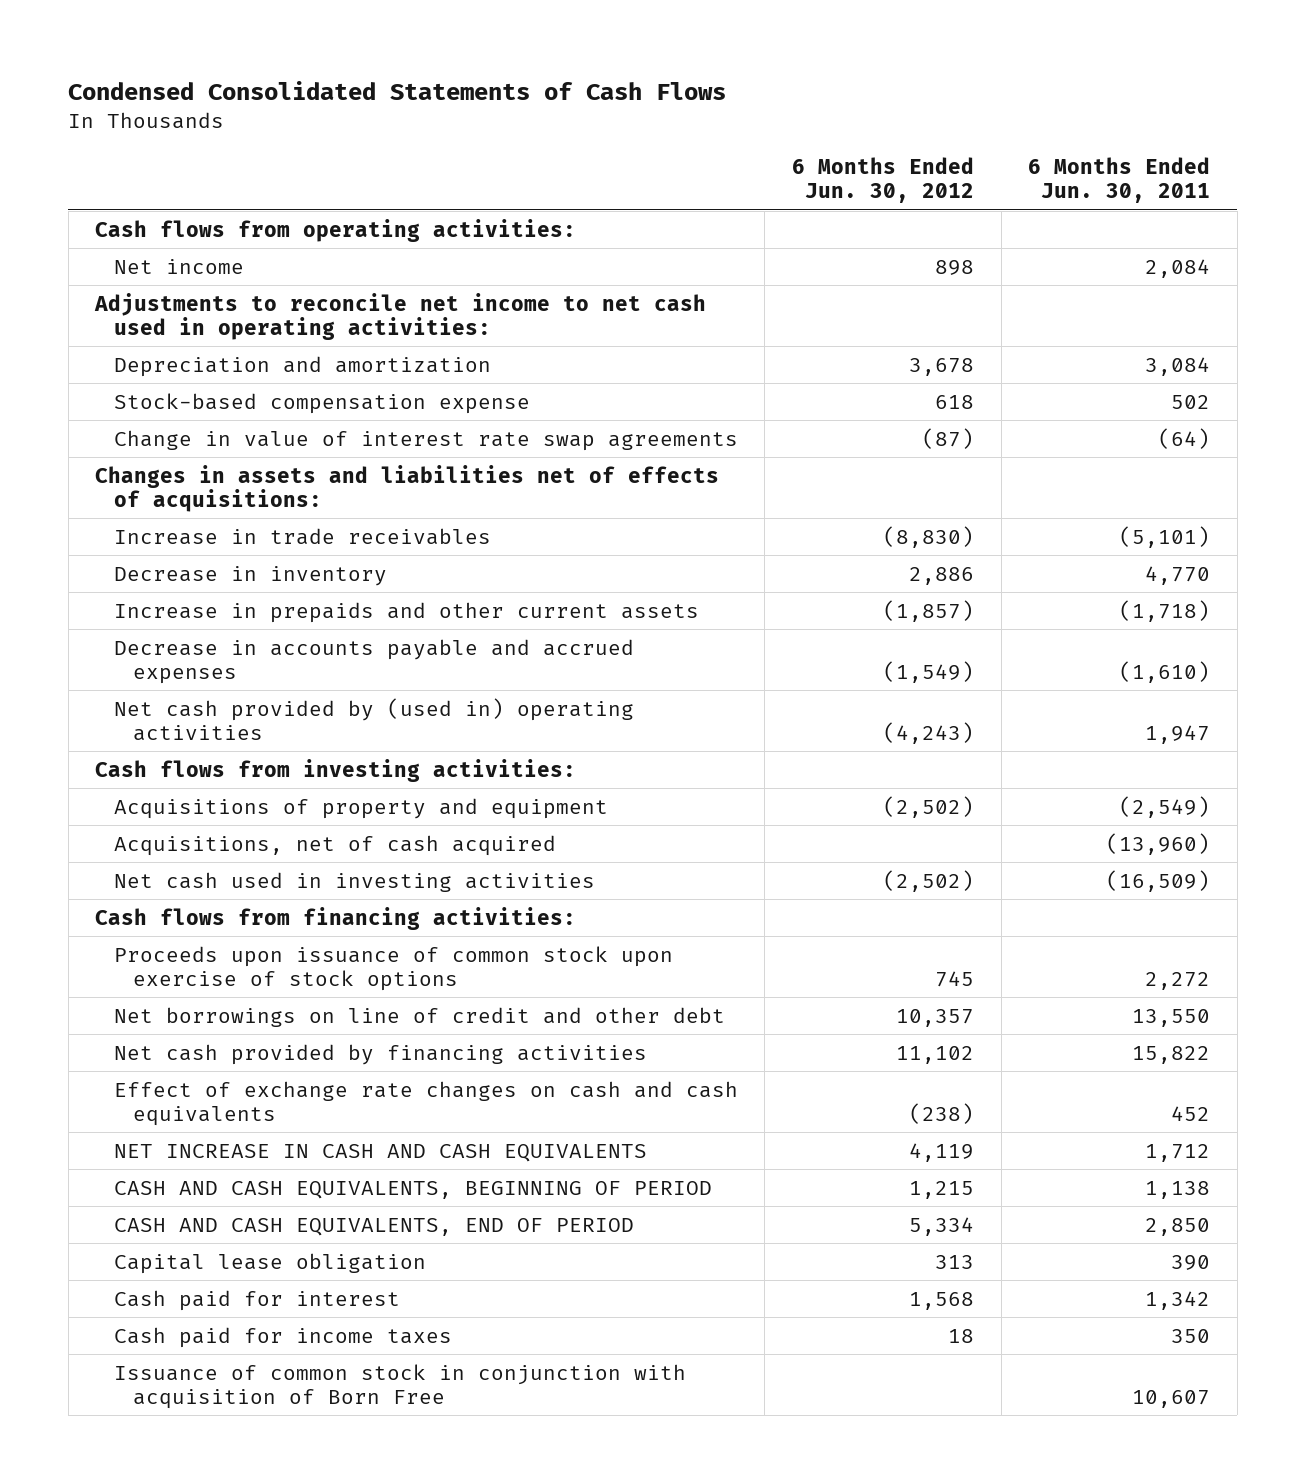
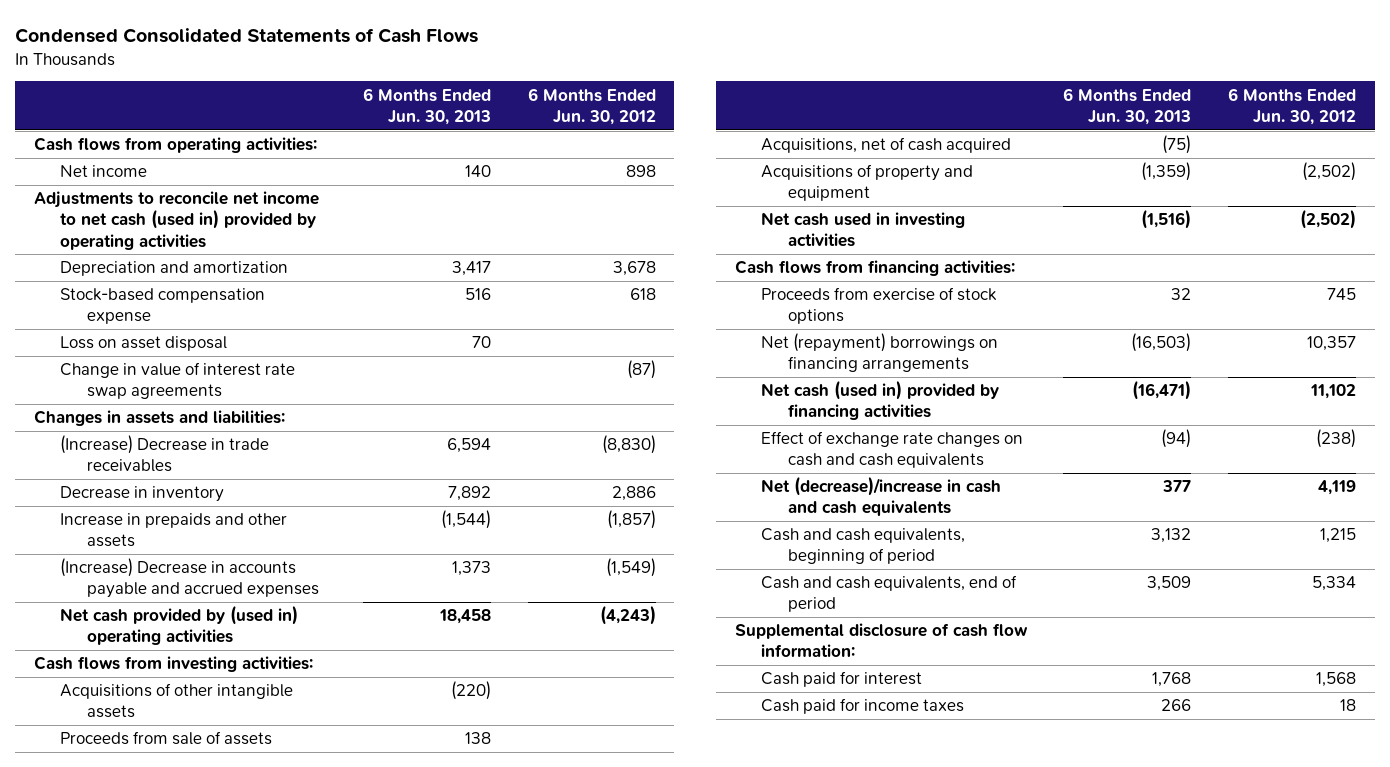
- | 6 Months Ended Jun. 30, 2012 | 6 Months Ended Jun. 30, 2011
+ | 6 Months Ended Jun. 30, 2013 | 6 Months Ended Jun. 30, 2012
- Adjustments to reconcile net income to net cash used in operating activities:
+ Adjustments to reconcile net income to net cash (used in) provided by operating activities
+ Loss on asset disposal | 70 |
- Changes in assets and liabilities net of effects of acquisitions:
- Increase in trade receivables | (8,830) | (5,101)
+ Changes in assets and liabilities:
+ (Increase) Decrease in trade receivables | 6,594 | (8,830)
- Increase in prepaids and other current assets | (1,857) | (1,718)
- Decrease in accounts payable and accrued expenses | (1,549) | (1,610)
+ Increase in prepaids and other assets | (1,544) | (1,857)
+ (Increase) Decrease in accounts payable and accrued expenses | 1,373 | (1,549)
+ Acquisitions of other intangible assets | (220) |
+ Proceeds from sale of assets | 138 |
moved down: Acquisitions of property and equipment | (1,359) | (2,502)
- Proceeds upon issuance of common stock upon exercise of stock options | 745 | 2,272
- Net borrowings on line of credit and other debt | 10,357 | 13,550
- Net cash provided by financing activities | 11,102 | 15,822
+ Proceeds from exercise of stock options | 32 | 745
+ Net (repayment) borrowings on financing arrangements | (16,503) | 10,357
+ Net cash (used in) provided by financing activities | (16,471) | 11,102
- NET INCREASE IN CASH AND CASH EQUIVALENTS | 4,119 | 1,712
- CASH AND CASH EQUIVALENTS, BEGINNING OF PERIOD | 1,215 | 1,138
- CASH AND CASH EQUIVALENTS, END OF PERIOD | 5,334 | 2,850
- Capital lease obligation | 313 | 390
+ Net (decrease)/increase in cash and cash equivalents | 377 | 4,119
+ Cash and cash equivalents, beginning of period | 3,132 | 1,215
+ Cash and cash equivalents, end of period | 3,509 | 5,334
+ Supplemental disclosure of cash flow information:
- Issuance of common stock in conjunction with acquisition of Born Free | | 10,607

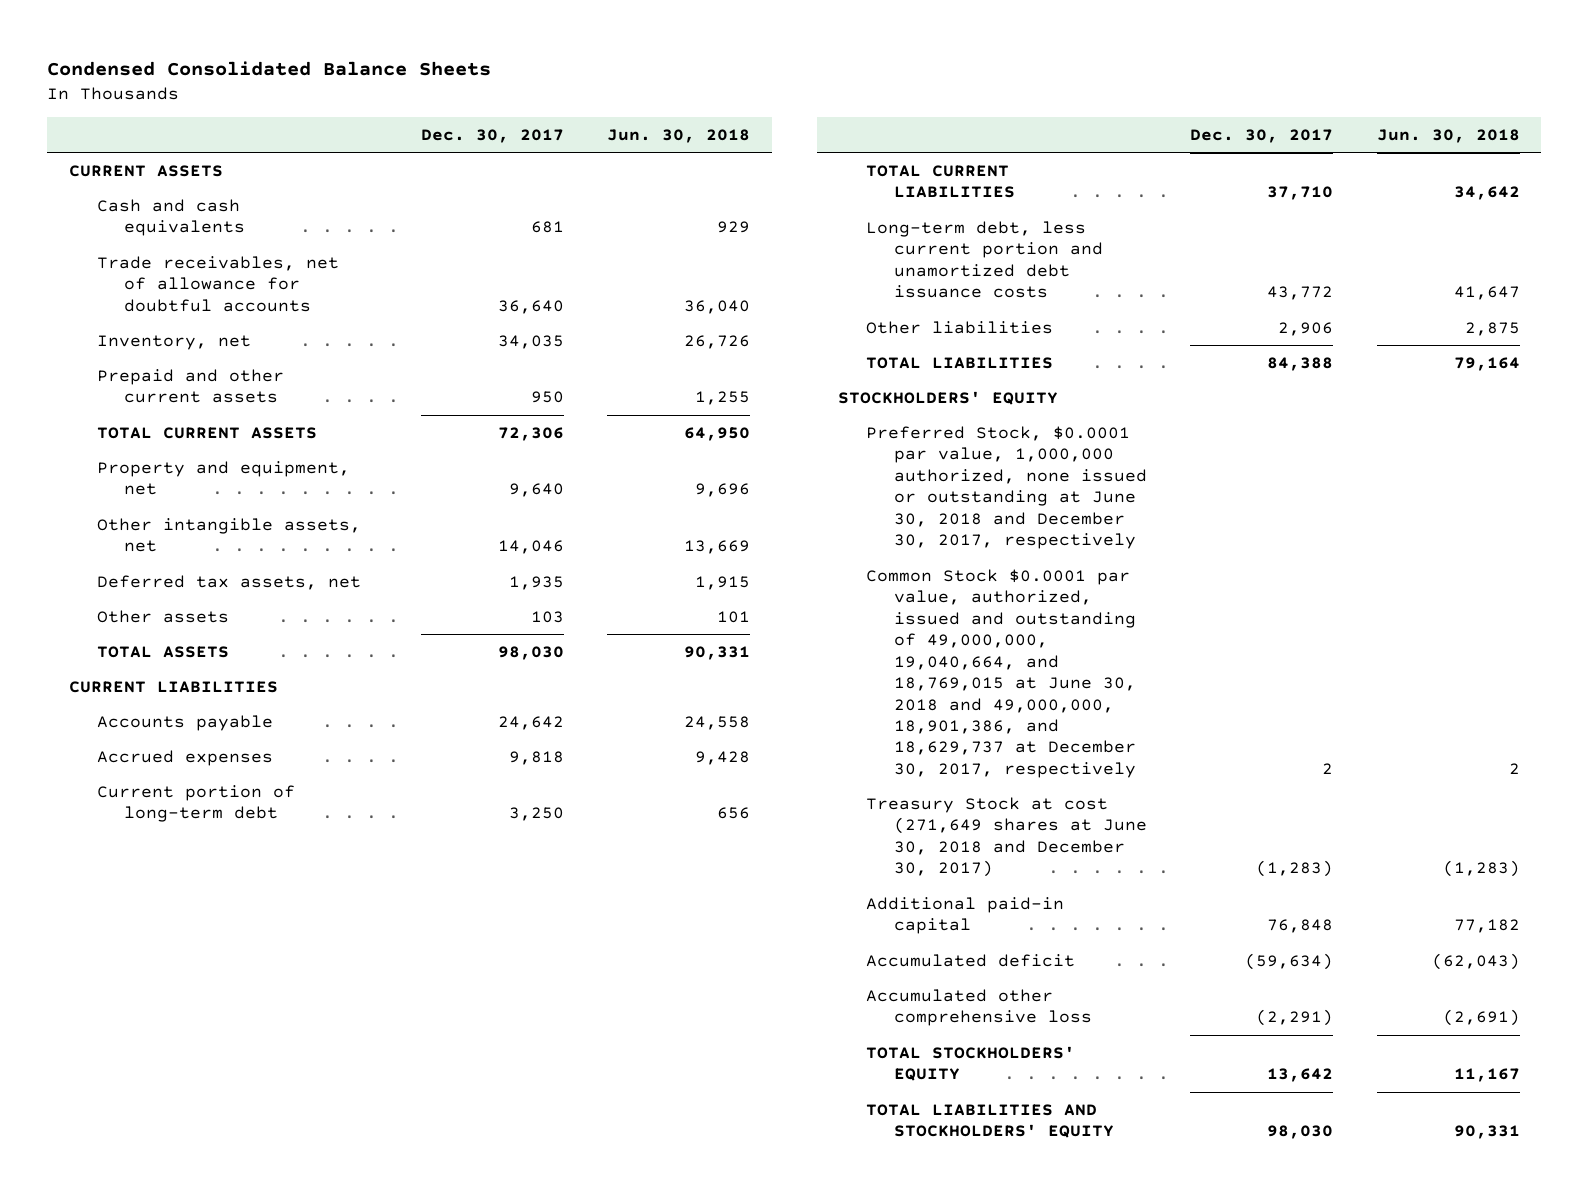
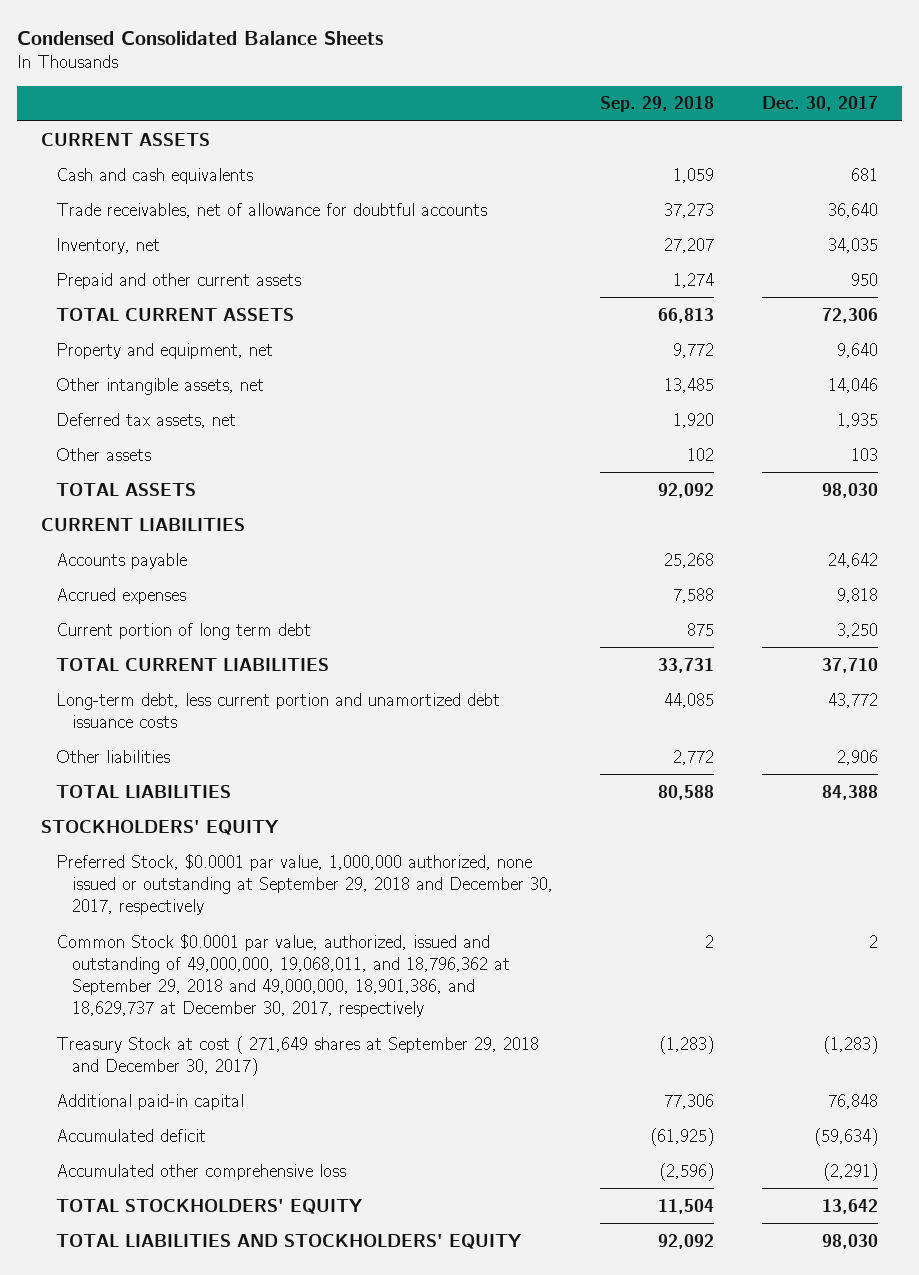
- | Dec. 30, 2017 | Jun. 30, 2018
+ | Sep. 29, 2018 | Dec. 30, 2017
- Current portion of long-term debt | 3,250 | 656
+ Current portion of long term debt | 875 | 3,250
- Preferred Stock, $0.0001 par value, 1,000,000 authorized, none issued or outstanding at June 30, 2018 and December 30, 2017, respectively
- Common Stock $0.0001 par value, authorized, issued and outstanding of 49,000,000, 19,040,664, and 18,769,015 at June 30, 2018 and 49,000,000, 18,901,386, and 18,629,737 at December 30, 2017, respectively | 2 | 2
- Treasury Stock at cost (271,649 shares at June 30, 2018 and December 30, 2017) | (1,283) | (1,283)
+ Preferred Stock, $0.0001 par value, 1,000,000 authorized, none issued or outstanding at September 29, 2018 and December 30, 2017, respectively
+ Common Stock $0.0001 par value, authorized, issued and outstanding of 49,000,000, 19,068,011, and 18,796,362 at September 29, 2018 and 49,000,000, 18,901,386, and 18,629,737 at December 30, 2017, respectively | 2 | 2
+ Treasury Stock at cost ( 271,649 shares at September 29, 2018 and December 30, 2017) | (1,283) | (1,283)

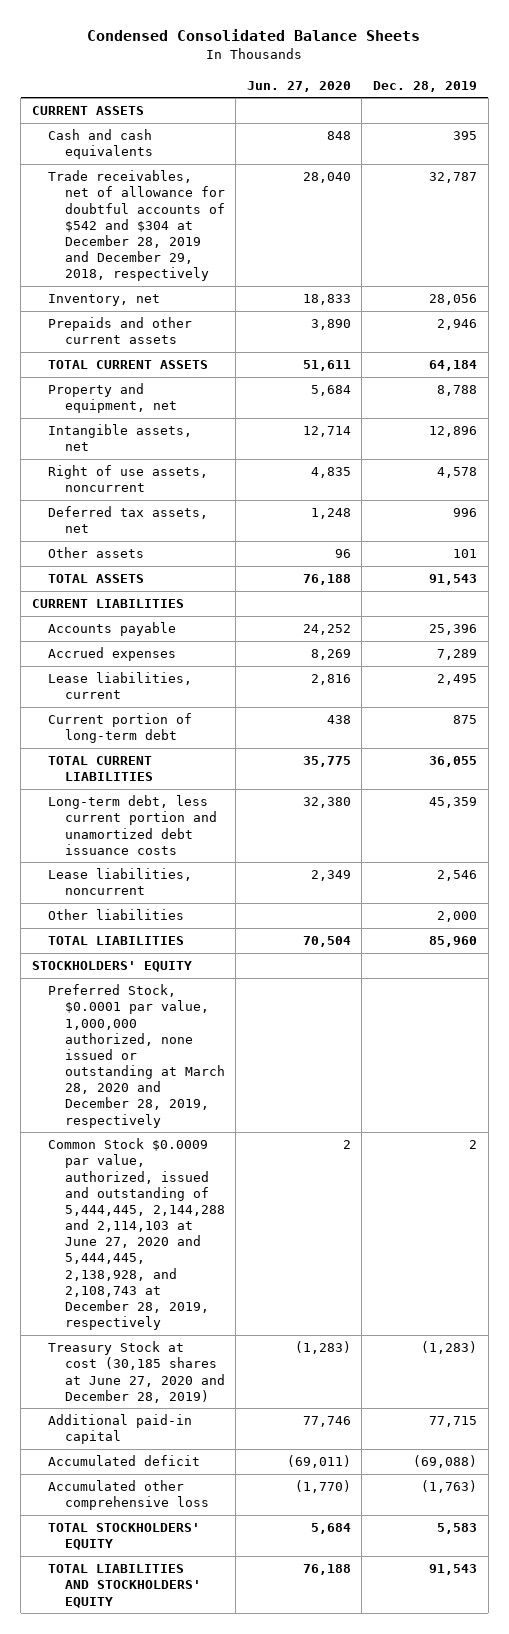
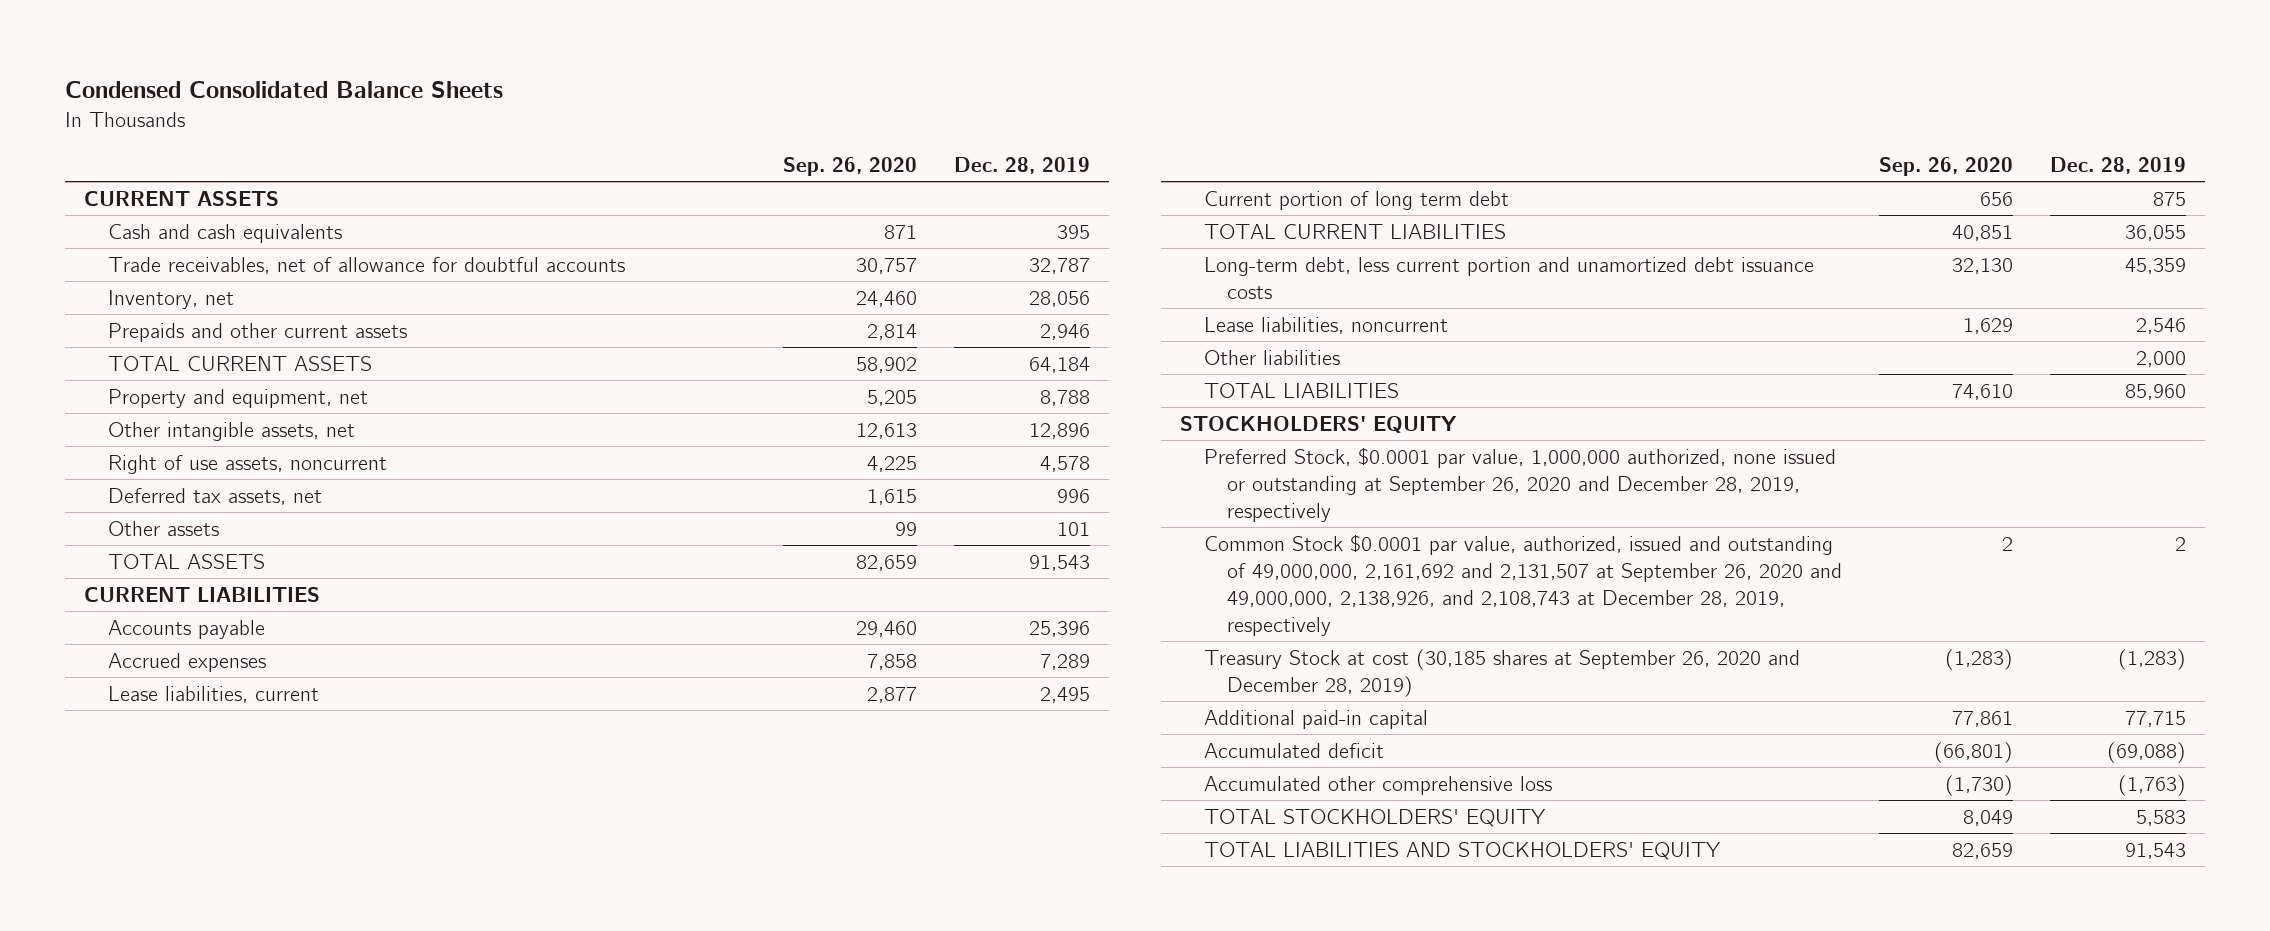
- | Jun. 27, 2020 | Dec. 28, 2019
+ | Sep. 26, 2020 | Dec. 28, 2019
- Trade receivables, net of allowance for doubtful accounts of $542 and $304 at December 28, 2019 and December 29, 2018, respectively | 28,040 | 32,787
+ Trade receivables, net of allowance for doubtful accounts | 30,757 | 32,787
- Intangible assets, net | 12,714 | 12,896
+ Other intangible assets, net | 12,613 | 12,896
- Current portion of long-term debt | 438 | 875
+ Current portion of long term debt | 656 | 875
- Preferred Stock, $0.0001 par value, 1,000,000 authorized, none issued or outstanding at March 28, 2020 and December 28, 2019, respectively
- Common Stock $0.0009 par value, authorized, issued and outstanding of 5,444,445, 2,144,288 and 2,114,103 at June 27, 2020 and 5,444,445, 2,138,928, and 2,108,743 at December 28, 2019, respectively | 2 | 2
- Treasury Stock at cost (30,185 shares at June 27, 2020 and December 28, 2019) | (1,283) | (1,283)
+ Preferred Stock, $0.0001 par value, 1,000,000 authorized, none issued or outstanding at September 26, 2020 and December 28, 2019, respectively
+ Common Stock $0.0001 par value, authorized, issued and outstanding of 49,000,000, 2,161,692 and 2,131,507 at September 26, 2020 and 49,000,000, 2,138,926, and 2,108,743 at December 28, 2019, respectively | 2 | 2
+ Treasury Stock at cost (30,185 shares at September 26, 2020 and December 28, 2019) | (1,283) | (1,283)

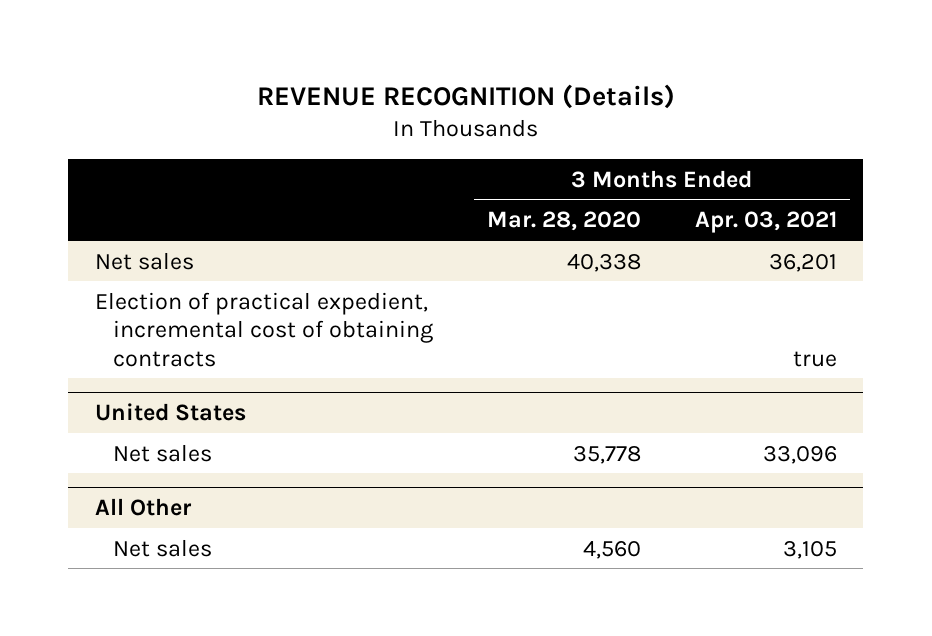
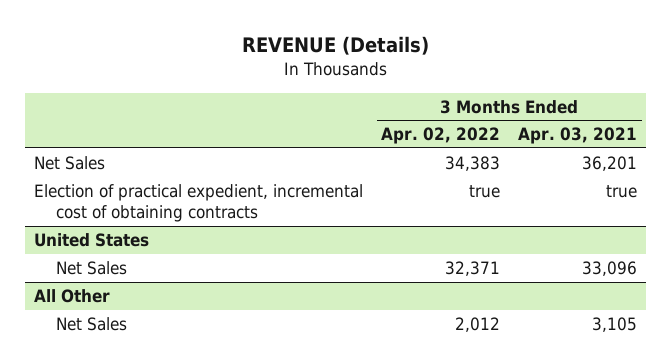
- REVENUE RECOGNITION (Details)
+ REVENUE (Details)
- | 3 Months Ended Mar. 28, 2020 | 3 Months Ended Apr. 03, 2021
+ | 3 Months Ended Apr. 02, 2022 | 3 Months Ended Apr. 03, 2021
- Net sales | 40,338 | 36,201
+ Net Sales | 34,383 | 36,201
@ United States
- Net sales | 35,778 | 33,096
+ Net Sales | 32,371 | 33,096
@ All Other
- Net sales | 4,560 | 3,105
+ Net Sales | 2,012 | 3,105

